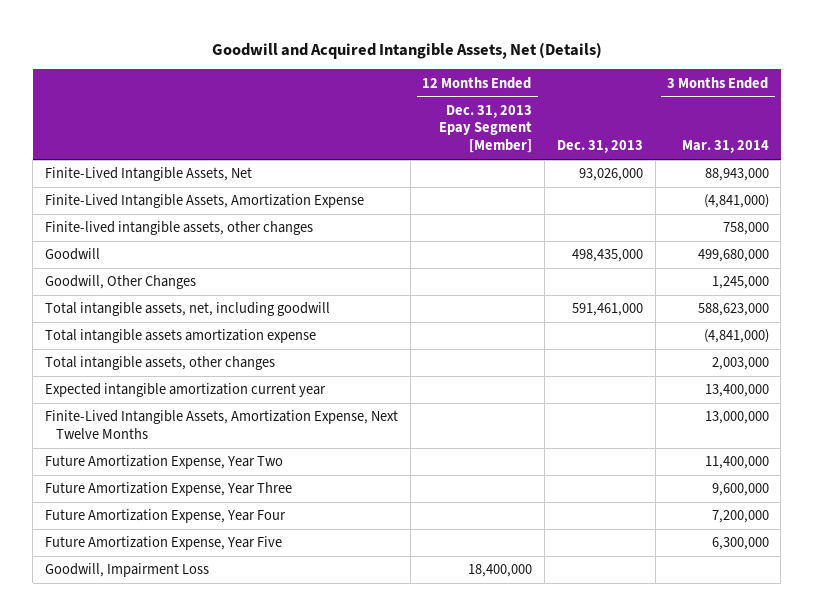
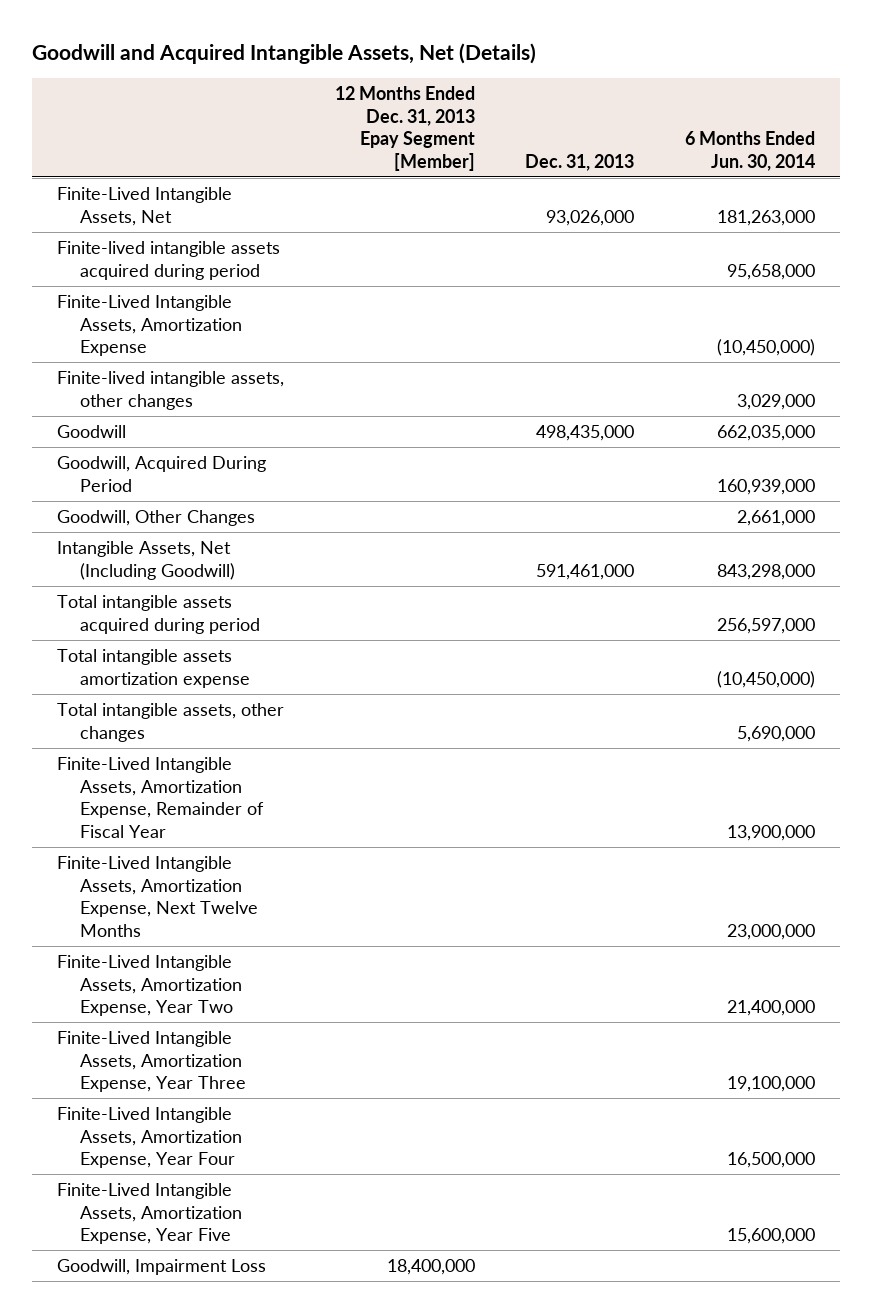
- | 12 Months Ended Dec. 31, 2013 Epay Segment [Member] | Dec. 31, 2013 | 3 Months Ended Mar. 31, 2014
+ | 12 Months Ended Dec. 31, 2013 Epay Segment [Member] | Dec. 31, 2013 | 6 Months Ended Jun. 30, 2014
+ Finite-lived intangible assets acquired during period | | | 95,658,000
+ Goodwill, Acquired During Period | | | 160,939,000
- Total intangible assets, net, including goodwill | | 591,461,000 | 588,623,000
+ Intangible Assets, Net (Including Goodwill) | | 591,461,000 | 843,298,000
+ Total intangible assets acquired during period | | | 256,597,000
- Expected intangible amortization current year | | | 13,400,000
+ Finite-Lived Intangible Assets, Amortization Expense, Remainder of Fiscal Year | | | 13,900,000
- Future Amortization Expense, Year Two | | | 11,400,000
- Future Amortization Expense, Year Three | | | 9,600,000
- Future Amortization Expense, Year Four | | | 7,200,000
- Future Amortization Expense, Year Five | | | 6,300,000
+ Finite-Lived Intangible Assets, Amortization Expense, Year Two | | | 21,400,000
+ Finite-Lived Intangible Assets, Amortization Expense, Year Three | | | 19,100,000
+ Finite-Lived Intangible Assets, Amortization Expense, Year Four | | | 16,500,000
+ Finite-Lived Intangible Assets, Amortization Expense, Year Five | | | 15,600,000

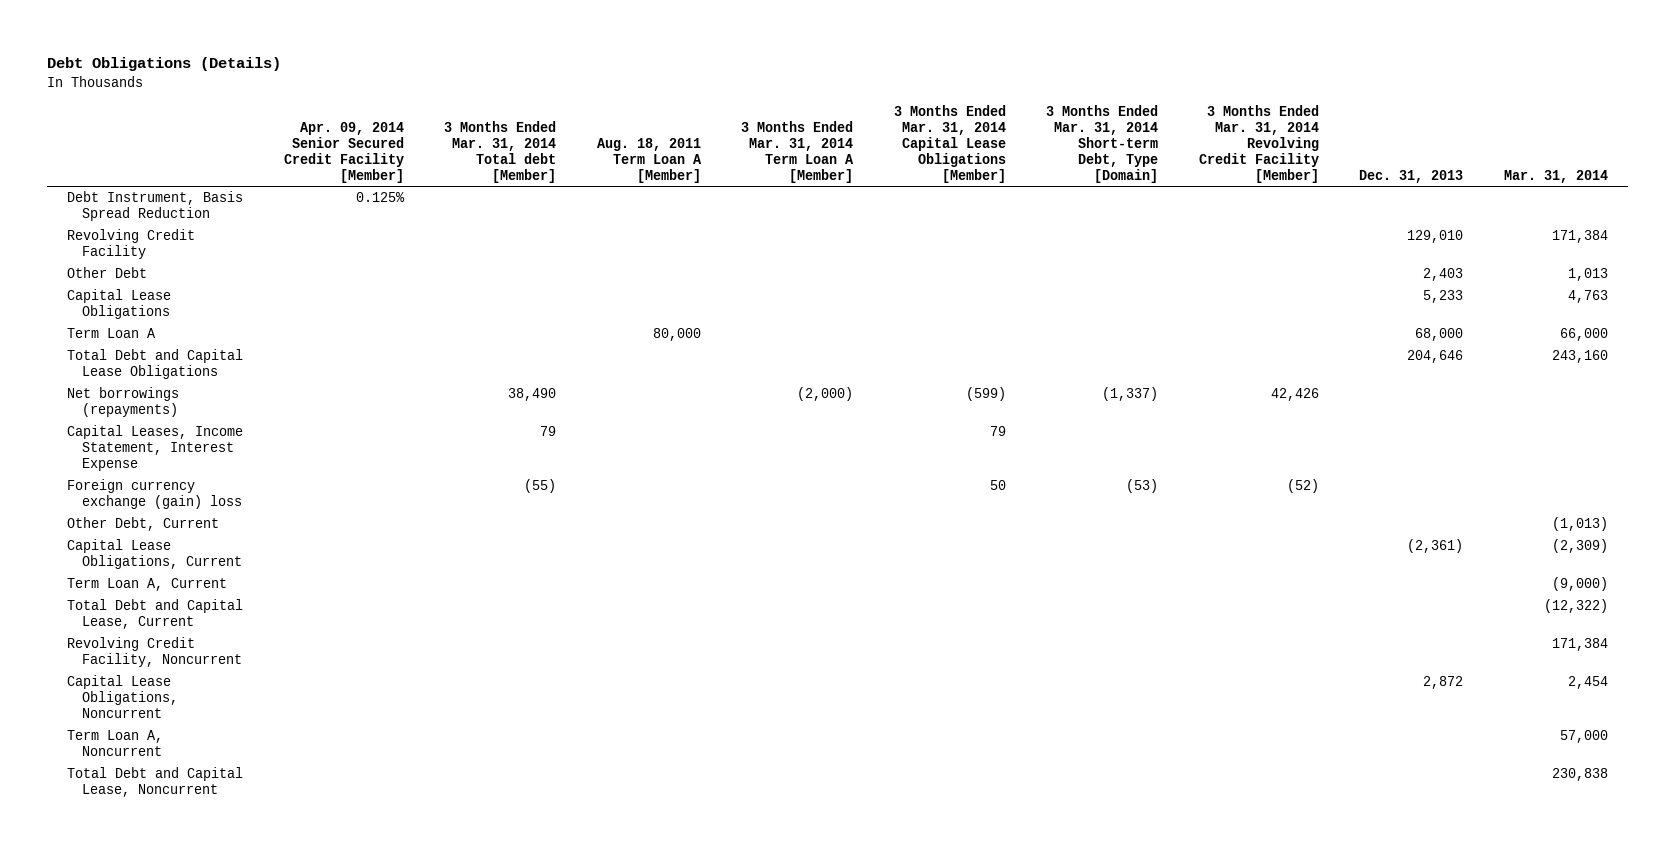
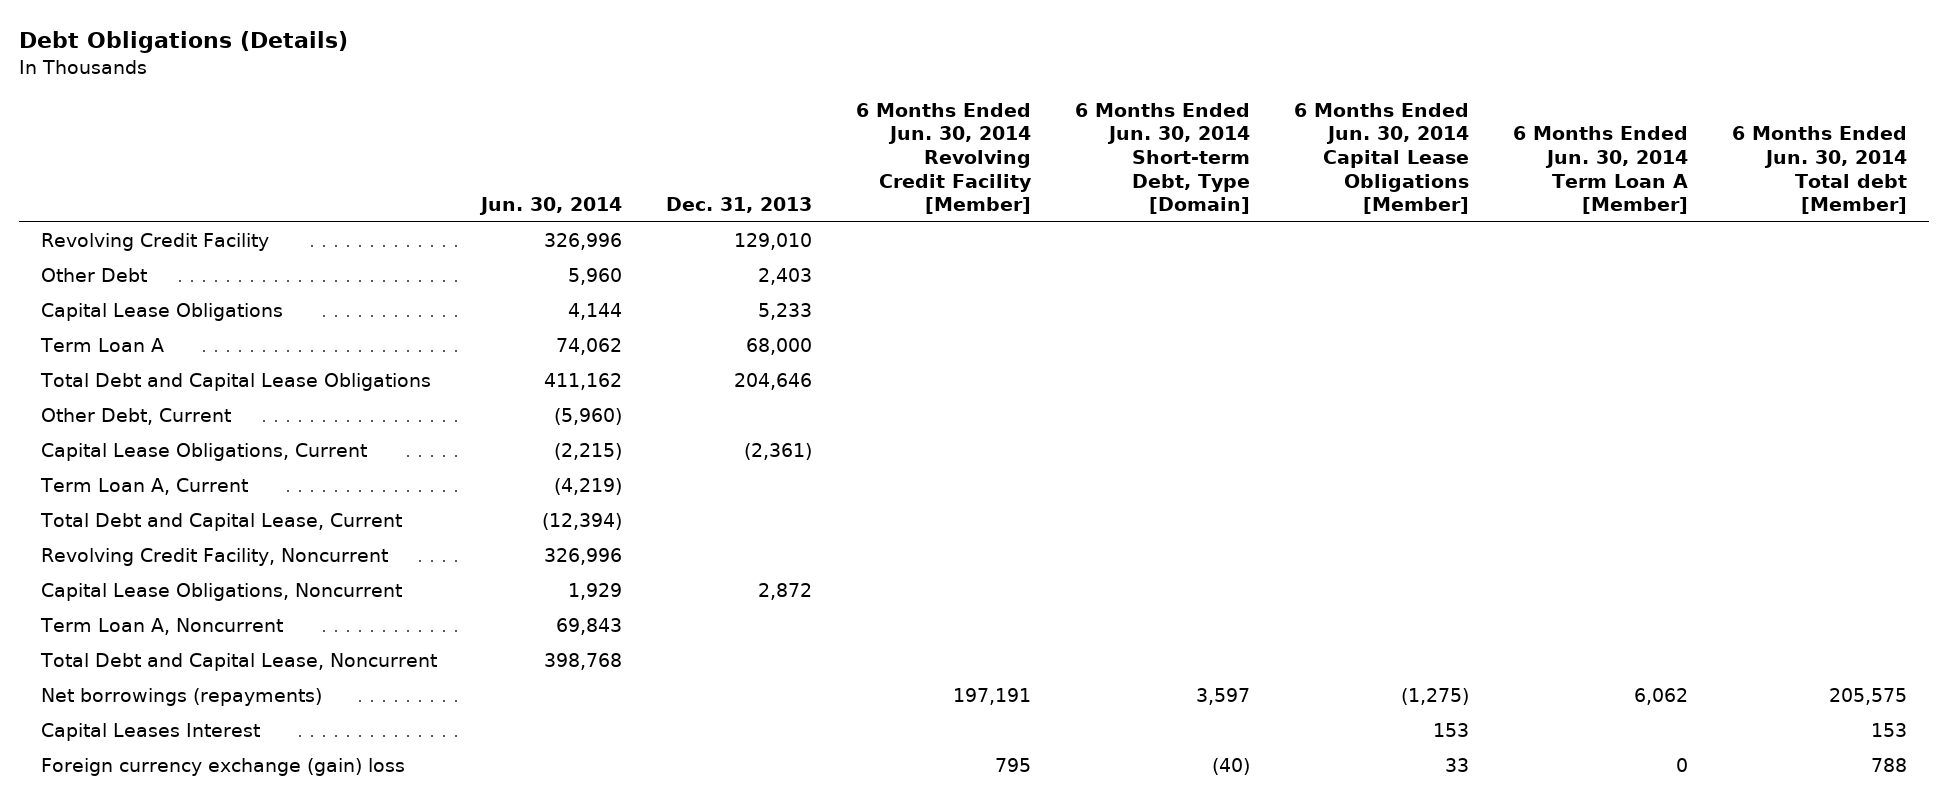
- | Apr. 09, 2014 Senior Secured Credit Facility [Member] | 3 Months Ended Mar. 31, 2014 Total debt [Member] | Aug. 18, 2011 Term Loan A [Member] | 3 Months Ended Mar. 31, 2014 Term Loan A [Member] | 3 Months Ended Mar. 31, 2014 Capital Lease Obligations [Member] | 3 Months Ended Mar. 31, 2014 Short-term Debt, Type [Domain] | 3 Months Ended Mar. 31, 2014 Revolving Credit Facility [Member] | Dec. 31, 2013 | Mar. 31, 2014
+ | Jun. 30, 2014 | Dec. 31, 2013 | 6 Months Ended Jun. 30, 2014 Revolving Credit Facility [Member] | 6 Months Ended Jun. 30, 2014 Short-term Debt, Type [Domain] | 6 Months Ended Jun. 30, 2014 Capital Lease Obligations [Member] | 6 Months Ended Jun. 30, 2014 Term Loan A [Member] | 6 Months Ended Jun. 30, 2014 Total debt [Member]
- Debt Instrument, Basis Spread Reduction | 0.125% | | | | | | | |
- Capital Leases, Income Statement, Interest Expense | | 79 | | | 79 | | | |
moved down: Net borrowings (repayments) | | | 197,191 | 3,597 | (1,275) | 6,062 | 205,575
+ Capital Leases Interest | | | | | 153 | | 153
moved down: Foreign currency exchange (gain) loss | | | 795 | (40) | 33 | 0 | 788

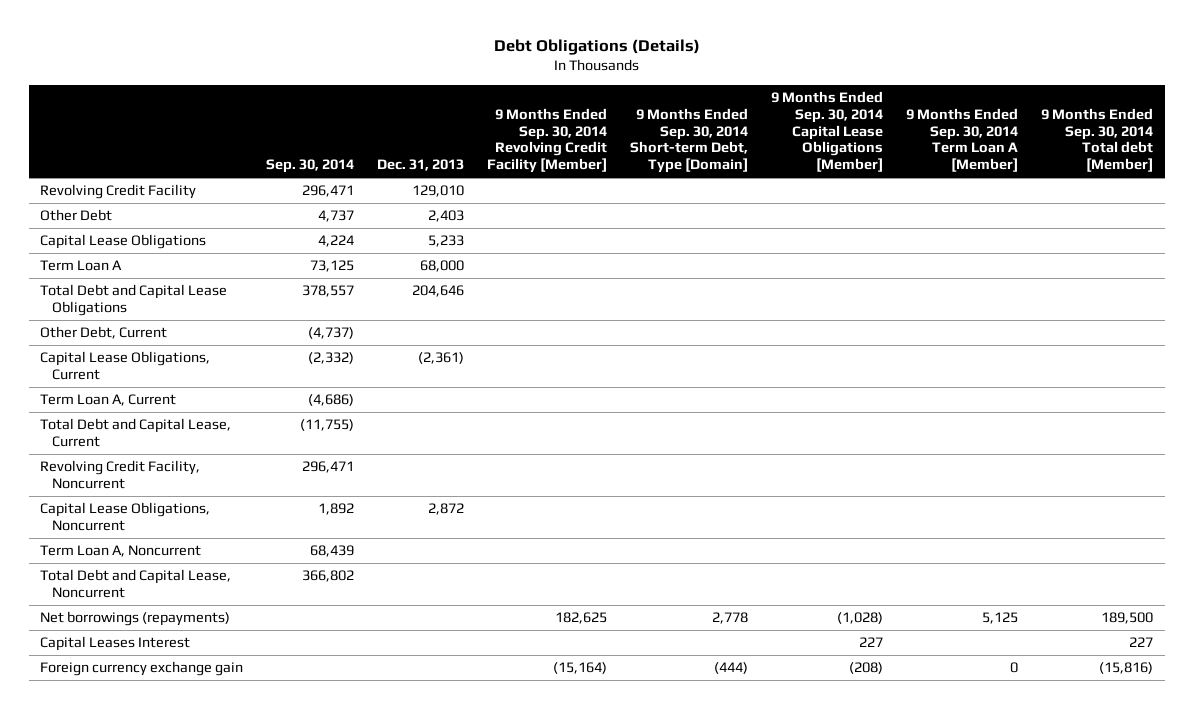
- | Jun. 30, 2014 | Dec. 31, 2013 | 6 Months Ended Jun. 30, 2014 Revolving Credit Facility [Member] | 6 Months Ended Jun. 30, 2014 Short-term Debt, Type [Domain] | 6 Months Ended Jun. 30, 2014 Capital Lease Obligations [Member] | 6 Months Ended Jun. 30, 2014 Term Loan A [Member] | 6 Months Ended Jun. 30, 2014 Total debt [Member]
+ | Sep. 30, 2014 | Dec. 31, 2013 | 9 Months Ended Sep. 30, 2014 Revolving Credit Facility [Member] | 9 Months Ended Sep. 30, 2014 Short-term Debt, Type [Domain] | 9 Months Ended Sep. 30, 2014 Capital Lease Obligations [Member] | 9 Months Ended Sep. 30, 2014 Term Loan A [Member] | 9 Months Ended Sep. 30, 2014 Total debt [Member]
- Foreign currency exchange (gain) loss | | | 795 | (40) | 33 | 0 | 788
+ Foreign currency exchange gain | | | (15,164) | (444) | (208) | 0 | (15,816)

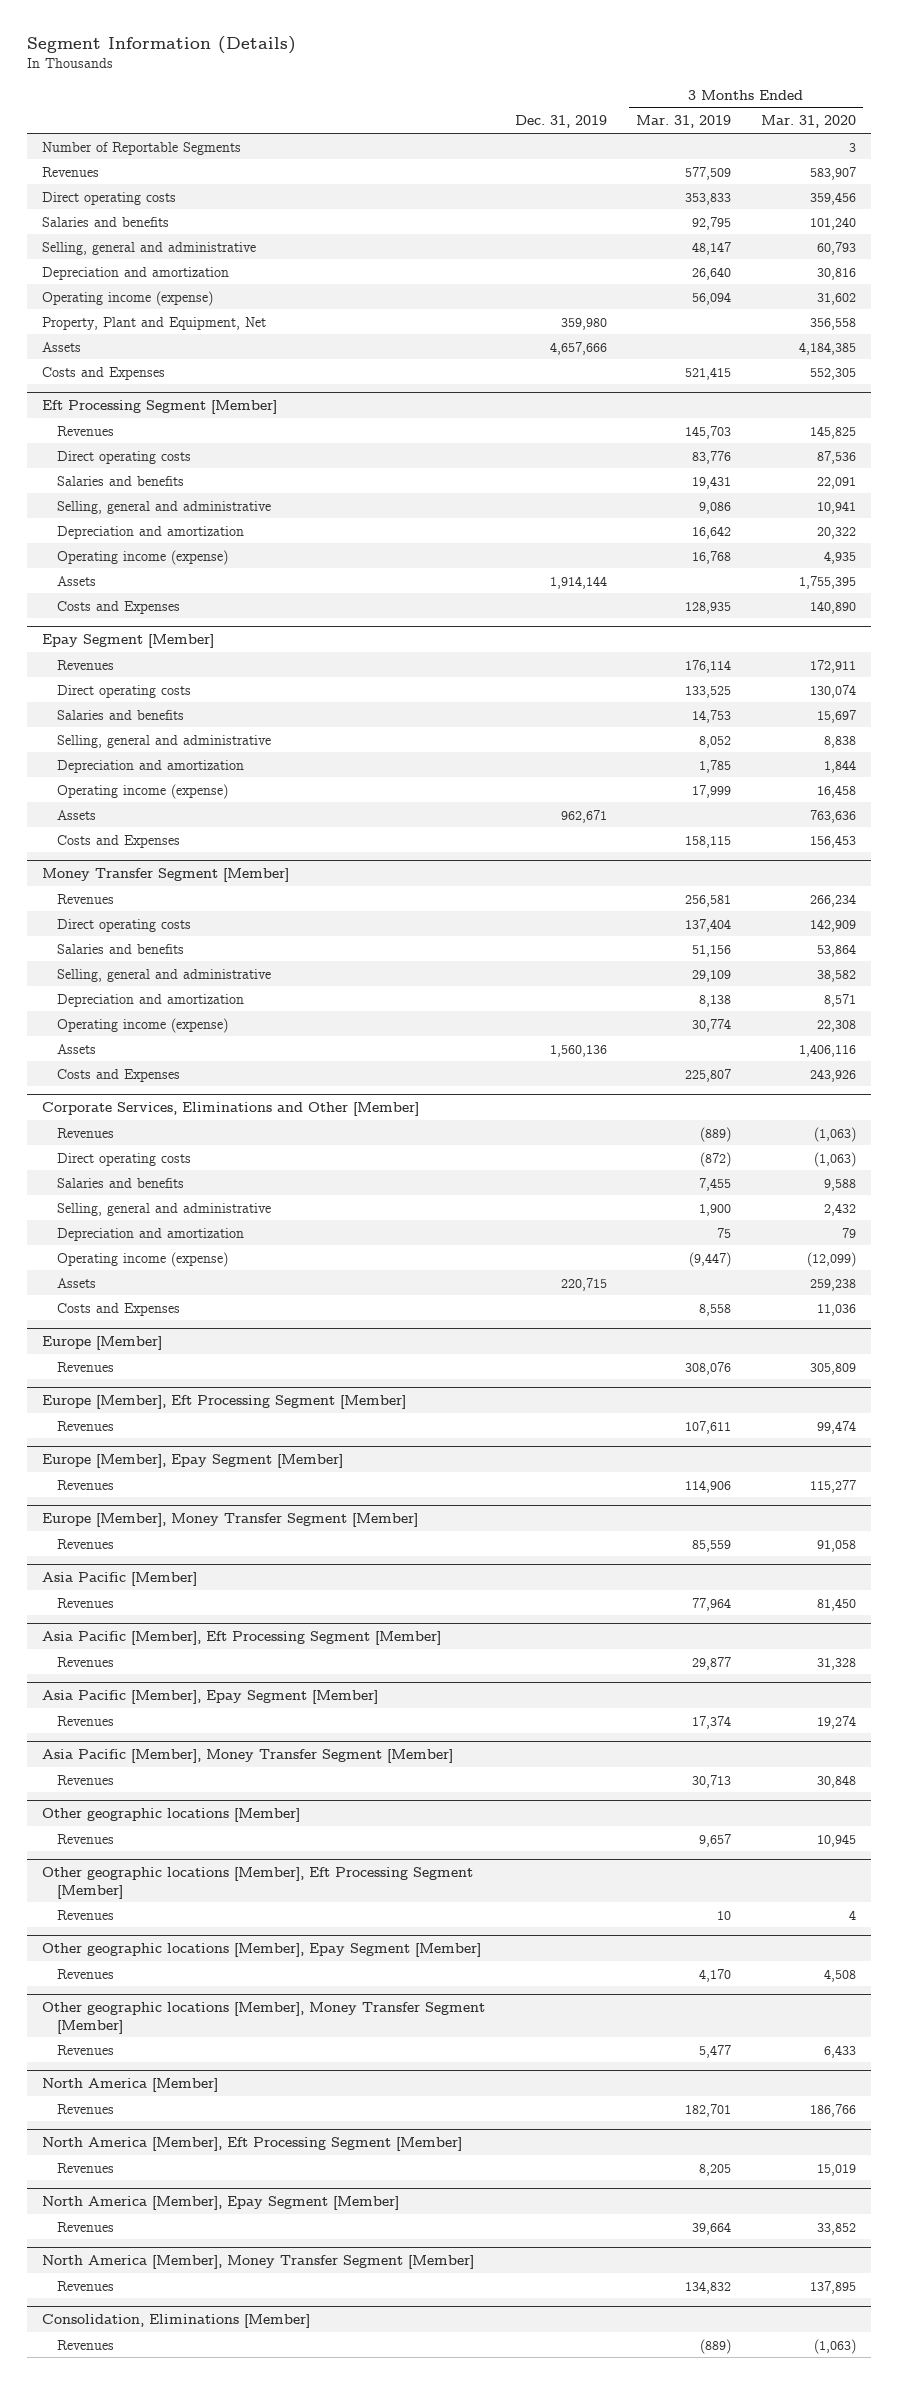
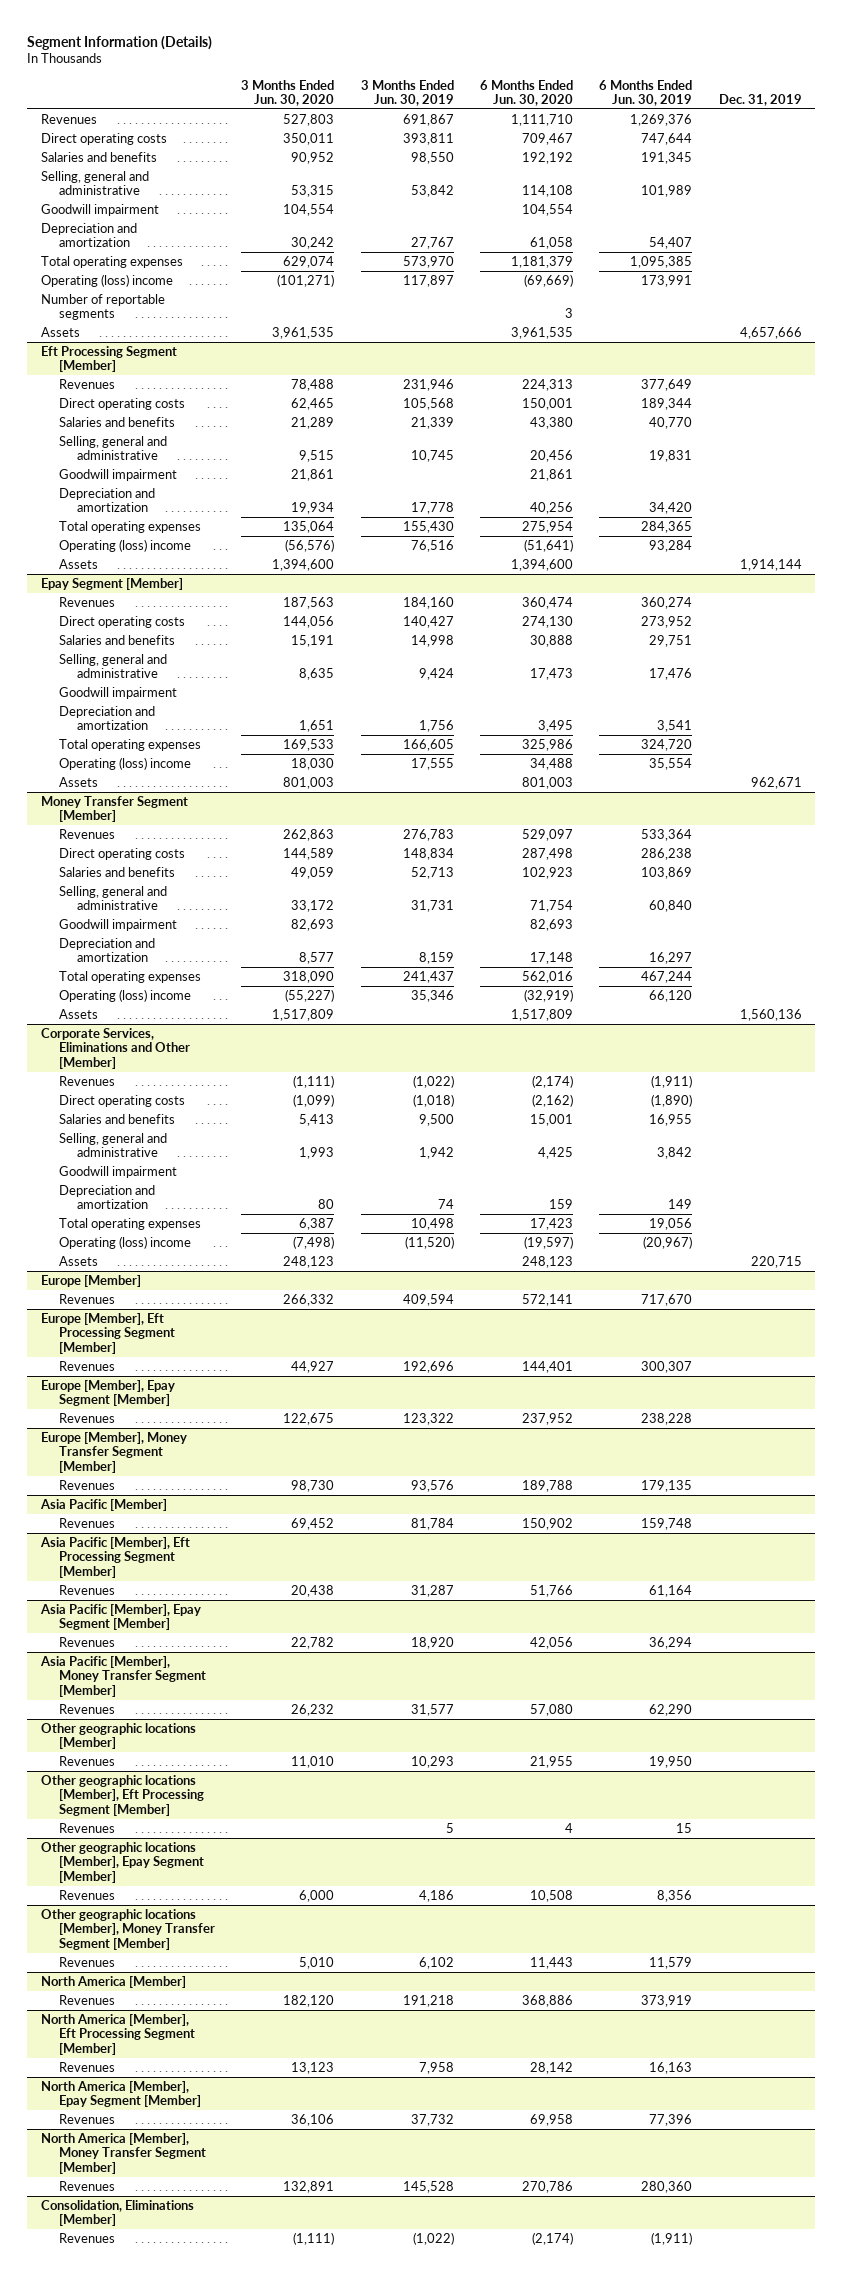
- | Dec. 31, 2019 | 3 Months Ended Mar. 31, 2019 | 3 Months Ended Mar. 31, 2020
+ | 3 Months Ended Jun. 30, 2020 | 3 Months Ended Jun. 30, 2019 | 6 Months Ended Jun. 30, 2020 | 6 Months Ended Jun. 30, 2019 | Dec. 31, 2019
- Number of Reportable Segments | | | 3
+ Goodwill impairment | 104,554 | | 104,554 | |
- Operating income (expense) | | 56,094 | 31,602
- Property, Plant and Equipment, Net | 359,980 | | 356,558
+ Total operating expenses | 629,074 | 573,970 | 1,181,379 | 1,095,385 |
+ Operating (loss) income | (101,271) | 117,897 | (69,669) | 173,991 |
+ Number of reportable segments | | | 3 | |
- Costs and Expenses | | 521,415 | 552,305
@ Eft Processing Segment [Member]
+ Goodwill impairment | 21,861 | | 21,861 | |
- Operating income (expense) | | 16,768 | 4,935
+ Total operating expenses | 135,064 | 155,430 | 275,954 | 284,365 |
+ Operating (loss) income | (56,576) | 76,516 | (51,641) | 93,284 |
- Costs and Expenses | | 128,935 | 140,890
@ Epay Segment [Member]
+ Goodwill impairment
- Operating income (expense) | | 17,999 | 16,458
+ Total operating expenses | 169,533 | 166,605 | 325,986 | 324,720 |
+ Operating (loss) income | 18,030 | 17,555 | 34,488 | 35,554 |
- Costs and Expenses | | 158,115 | 156,453
@ Money Transfer Segment [Member]
+ Goodwill impairment | 82,693 | | 82,693 | |
- Operating income (expense) | | 30,774 | 22,308
+ Total operating expenses | 318,090 | 241,437 | 562,016 | 467,244 |
+ Operating (loss) income | (55,227) | 35,346 | (32,919) | 66,120 |
- Costs and Expenses | | 225,807 | 243,926
@ Corporate Services, Eliminations and Other [Member]
+ Goodwill impairment
- Operating income (expense) | | (9,447) | (12,099)
+ Total operating expenses | 6,387 | 10,498 | 17,423 | 19,056 |
+ Operating (loss) income | (7,498) | (11,520) | (19,597) | (20,967) |
- Costs and Expenses | | 8,558 | 11,036

